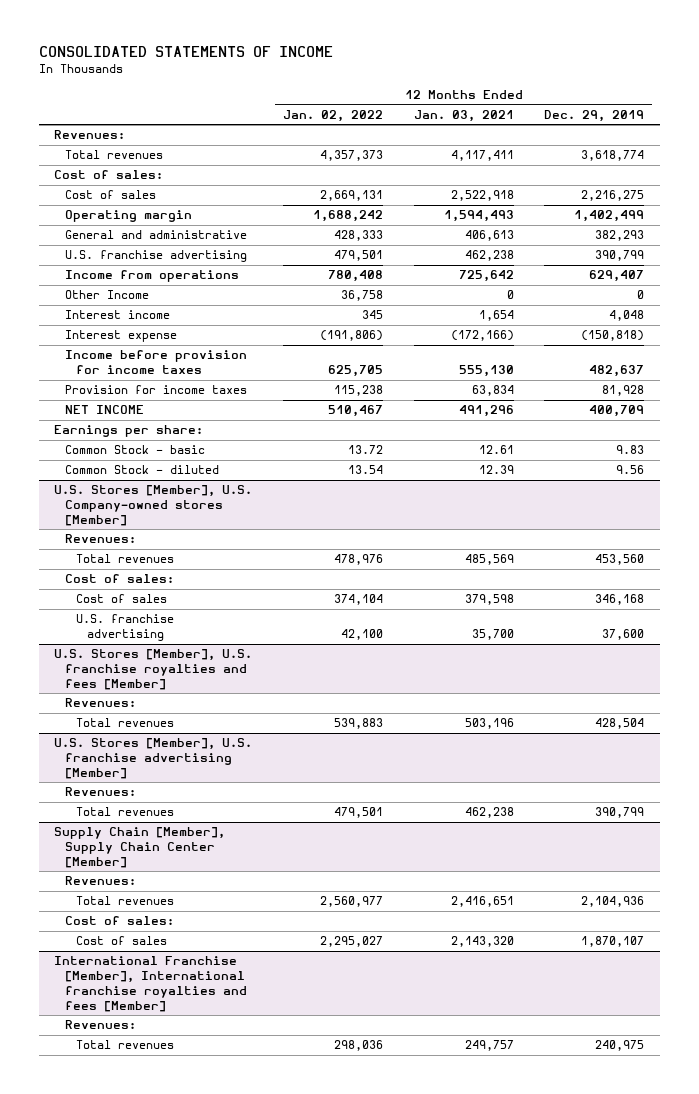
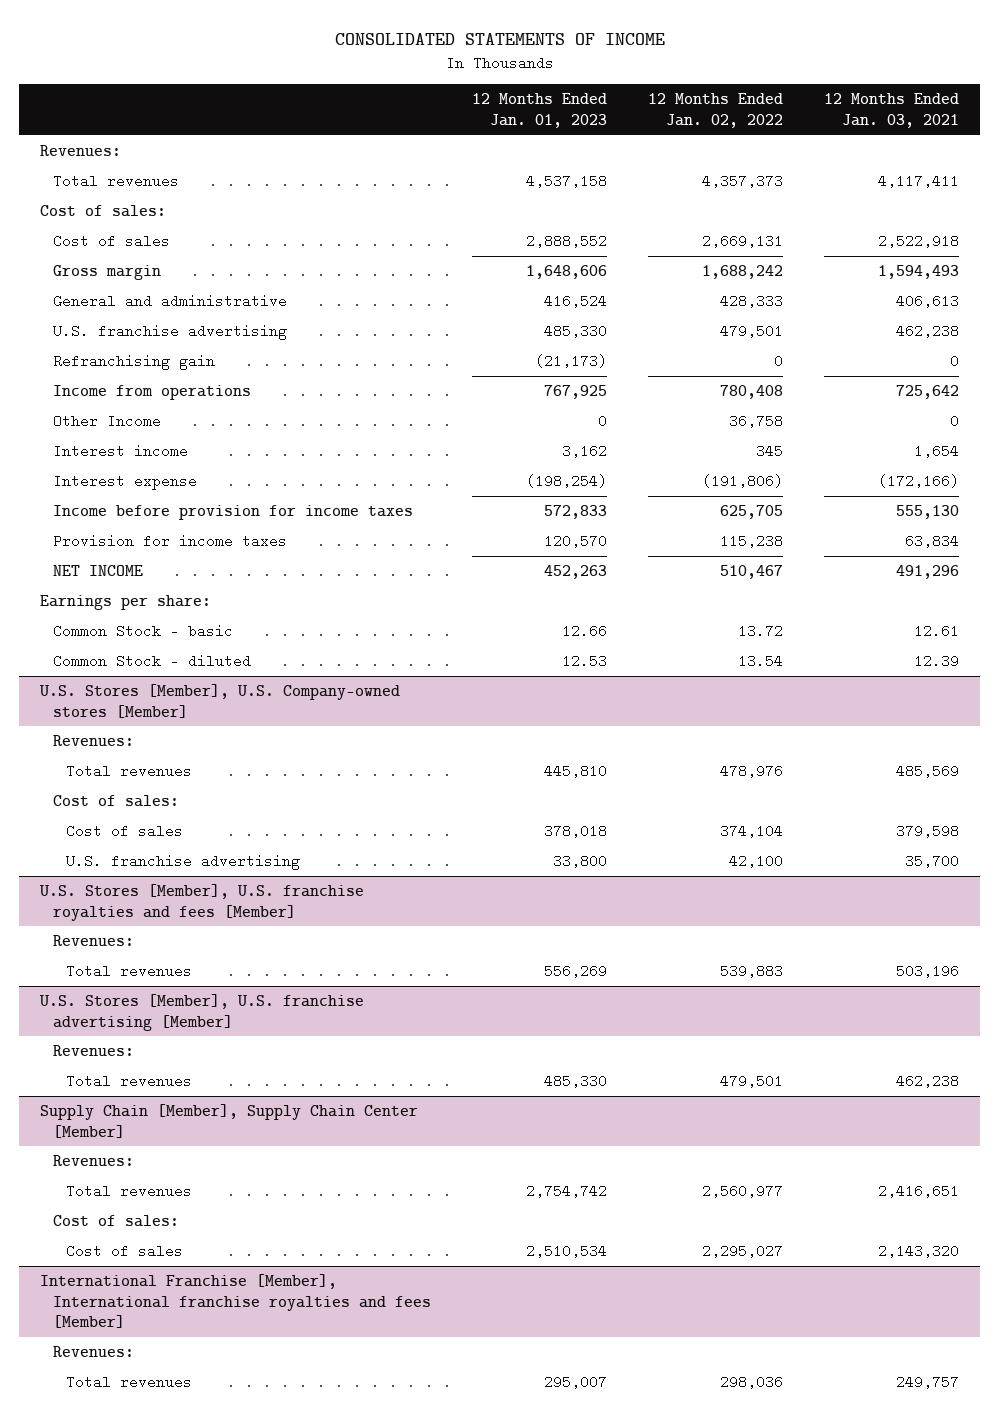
- | 12 Months Ended Jan. 02, 2022 | 12 Months Ended Jan. 03, 2021 | 12 Months Ended Dec. 29, 2019
+ | 12 Months Ended Jan. 01, 2023 | 12 Months Ended Jan. 02, 2022 | 12 Months Ended Jan. 03, 2021
- Operating margin | 1,688,242 | 1,594,493 | 1,402,499
+ Gross margin | 1,648,606 | 1,688,242 | 1,594,493
+ Refranchising gain | (21,173) | 0 | 0

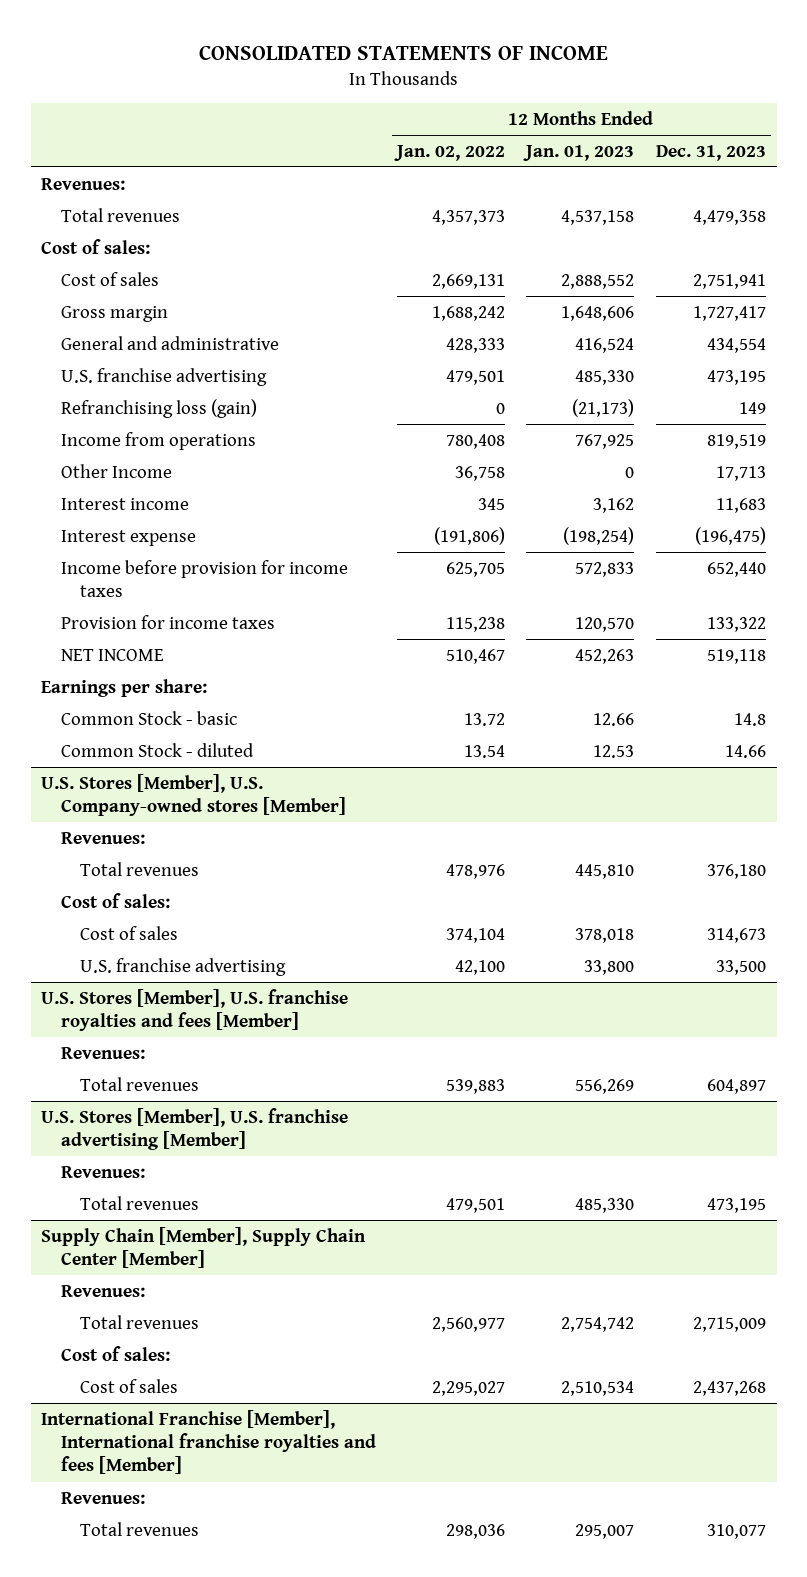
- | 12 Months Ended Jan. 01, 2023 | 12 Months Ended Jan. 02, 2022 | 12 Months Ended Jan. 03, 2021
+ | 12 Months Ended Jan. 02, 2022 | 12 Months Ended Jan. 01, 2023 | 12 Months Ended Dec. 31, 2023
- Refranchising gain | (21,173) | 0 | 0
+ Refranchising loss (gain) | 0 | (21,173) | 149

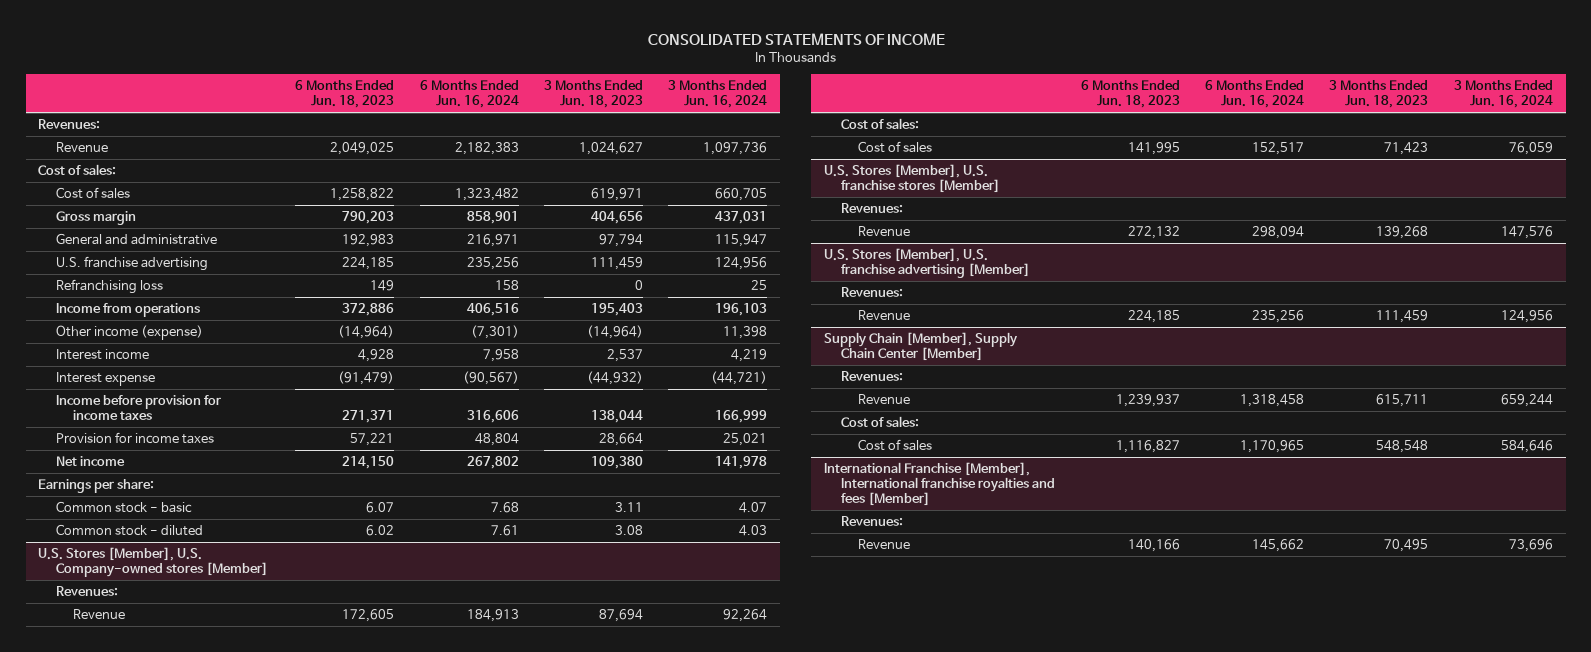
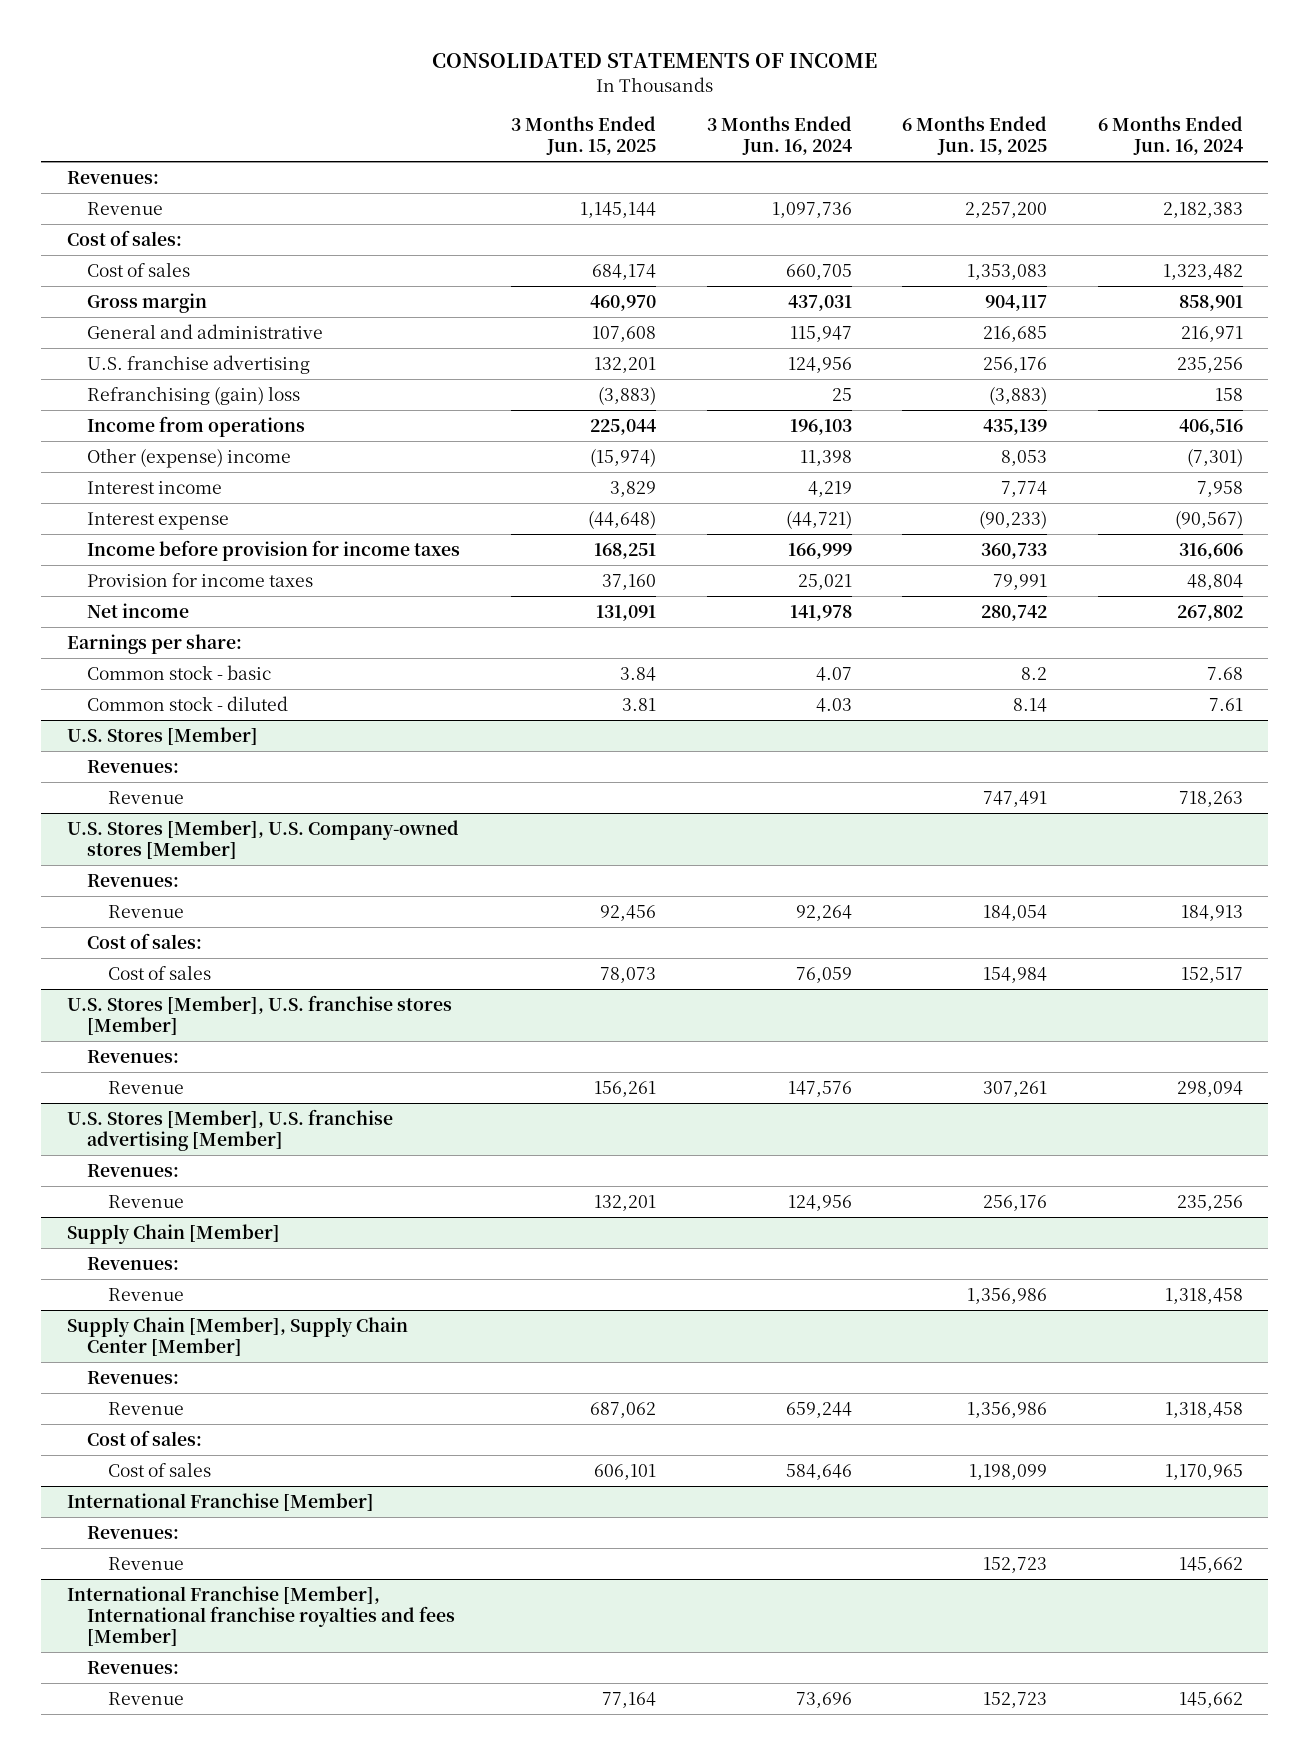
- | 6 Months Ended Jun. 18, 2023 | 6 Months Ended Jun. 16, 2024 | 3 Months Ended Jun. 18, 2023 | 3 Months Ended Jun. 16, 2024
+ | 3 Months Ended Jun. 15, 2025 | 3 Months Ended Jun. 16, 2024 | 6 Months Ended Jun. 15, 2025 | 6 Months Ended Jun. 16, 2024
- Refranchising loss | 149 | 158 | 0 | 25
+ Refranchising (gain) loss | (3,883) | 25 | (3,883) | 158
- Other income (expense) | (14,964) | (7,301) | (14,964) | 11,398
+ Other (expense) income | (15,974) | 11,398 | 8,053 | (7,301)
+ U.S. Stores [Member]
+ Revenues:
+ Revenue | | | 747,491 | 718,263
+ Supply Chain [Member]
+ Revenues:
+ Revenue | | | 1,356,986 | 1,318,458
+ International Franchise [Member]
+ Revenues:
+ Revenue | | | 152,723 | 145,662

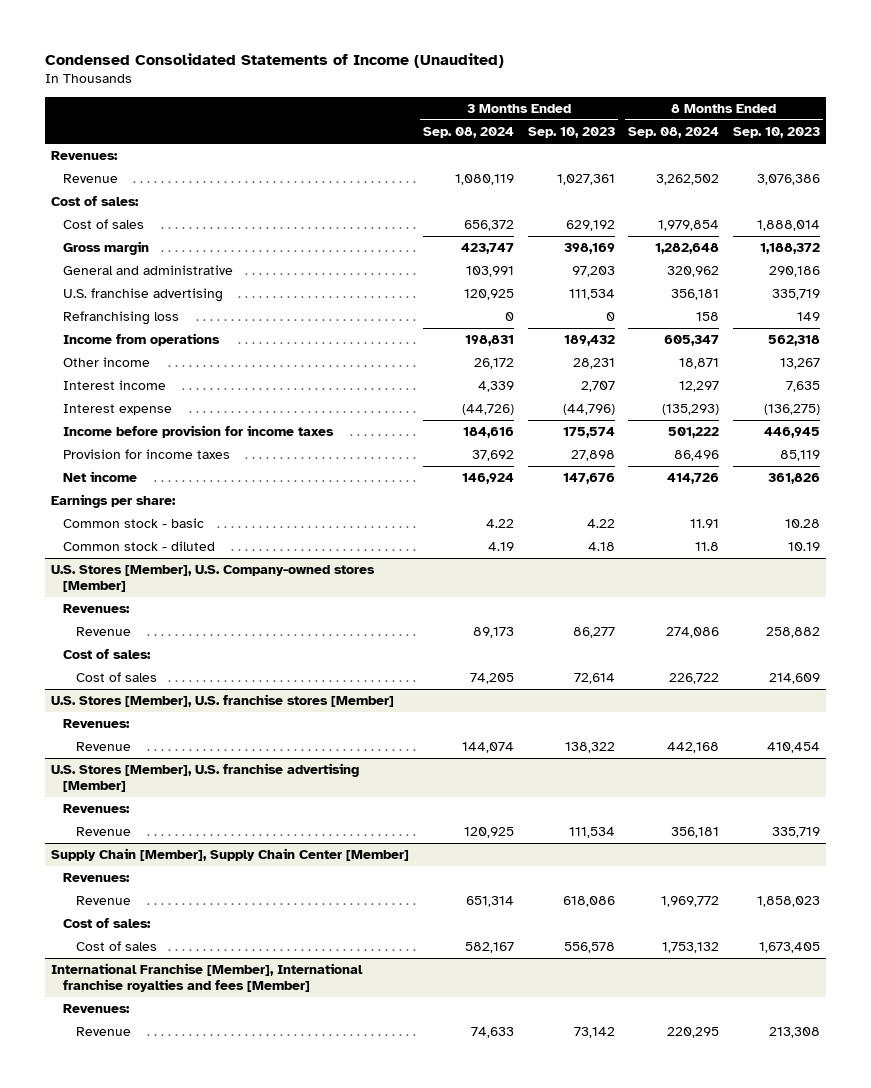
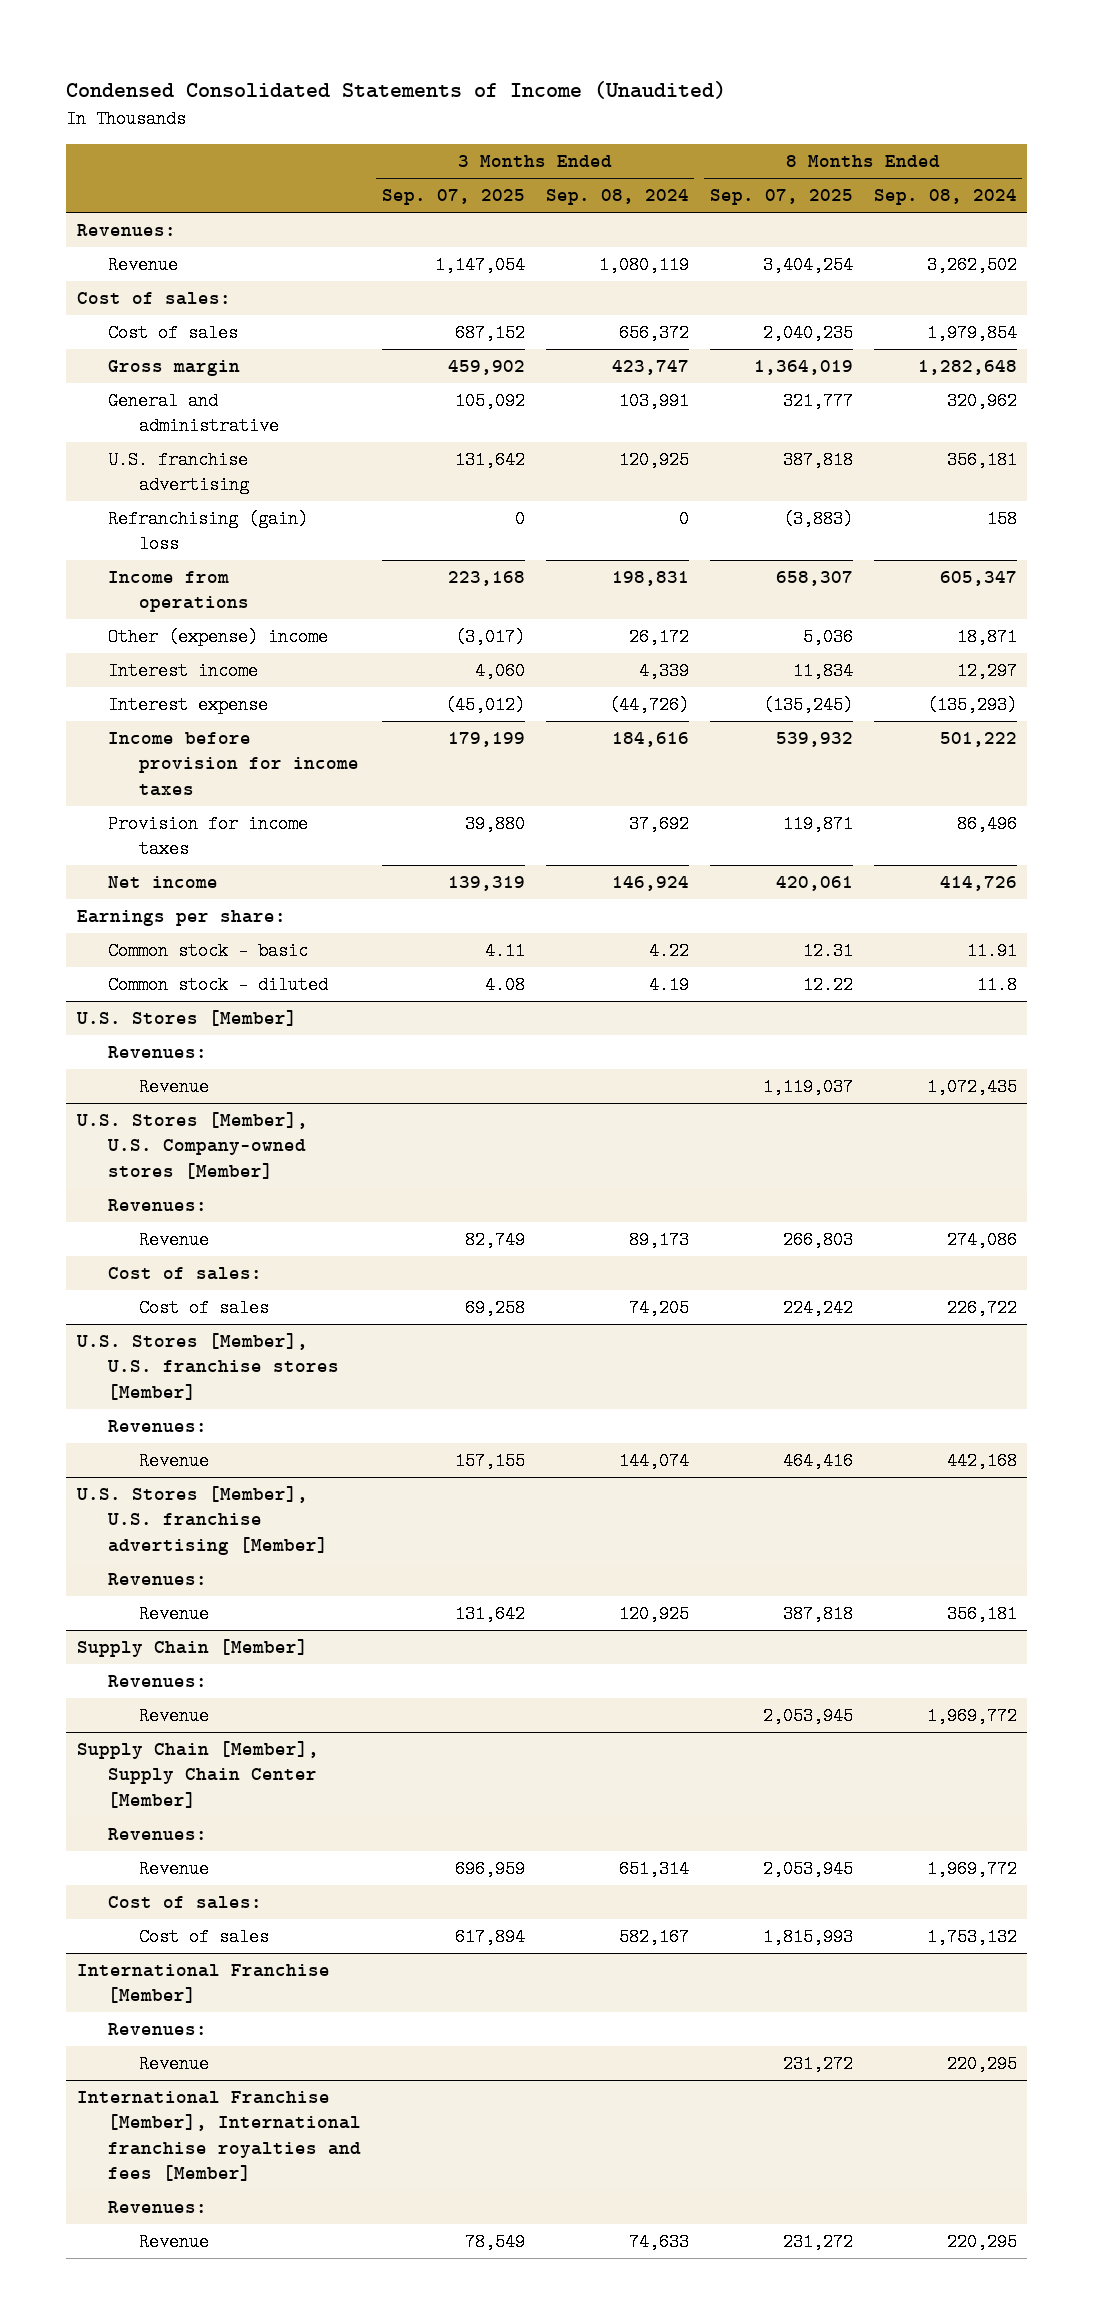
- | 3 Months Ended Sep. 08, 2024 | 3 Months Ended Sep. 10, 2023 | 8 Months Ended Sep. 08, 2024 | 8 Months Ended Sep. 10, 2023
+ | 3 Months Ended Sep. 07, 2025 | 3 Months Ended Sep. 08, 2024 | 8 Months Ended Sep. 07, 2025 | 8 Months Ended Sep. 08, 2024
- Refranchising loss | 0 | 0 | 158 | 149
+ Refranchising (gain) loss | 0 | 0 | (3,883) | 158
- Other income | 26,172 | 28,231 | 18,871 | 13,267
+ Other (expense) income | (3,017) | 26,172 | 5,036 | 18,871
+ U.S. Stores [Member]
+ Revenues:
+ Revenue | | | 1,119,037 | 1,072,435
+ Supply Chain [Member]
+ Revenues:
+ Revenue | | | 2,053,945 | 1,969,772
+ International Franchise [Member]
+ Revenues:
+ Revenue | | | 231,272 | 220,295

